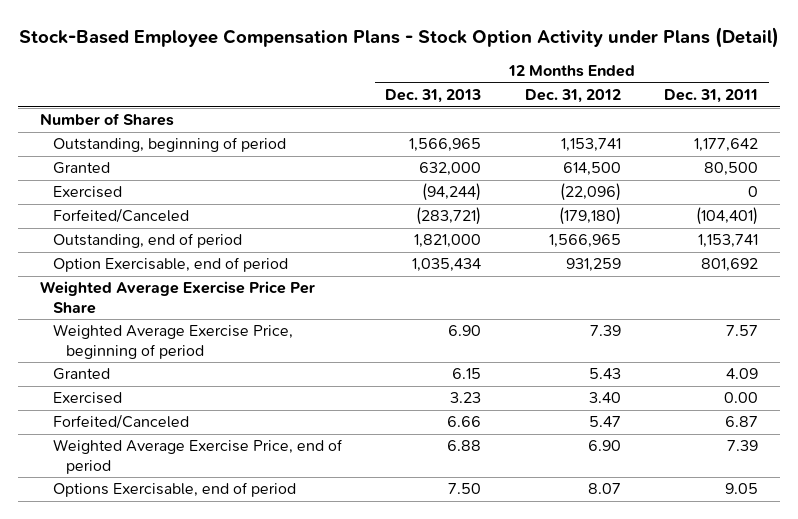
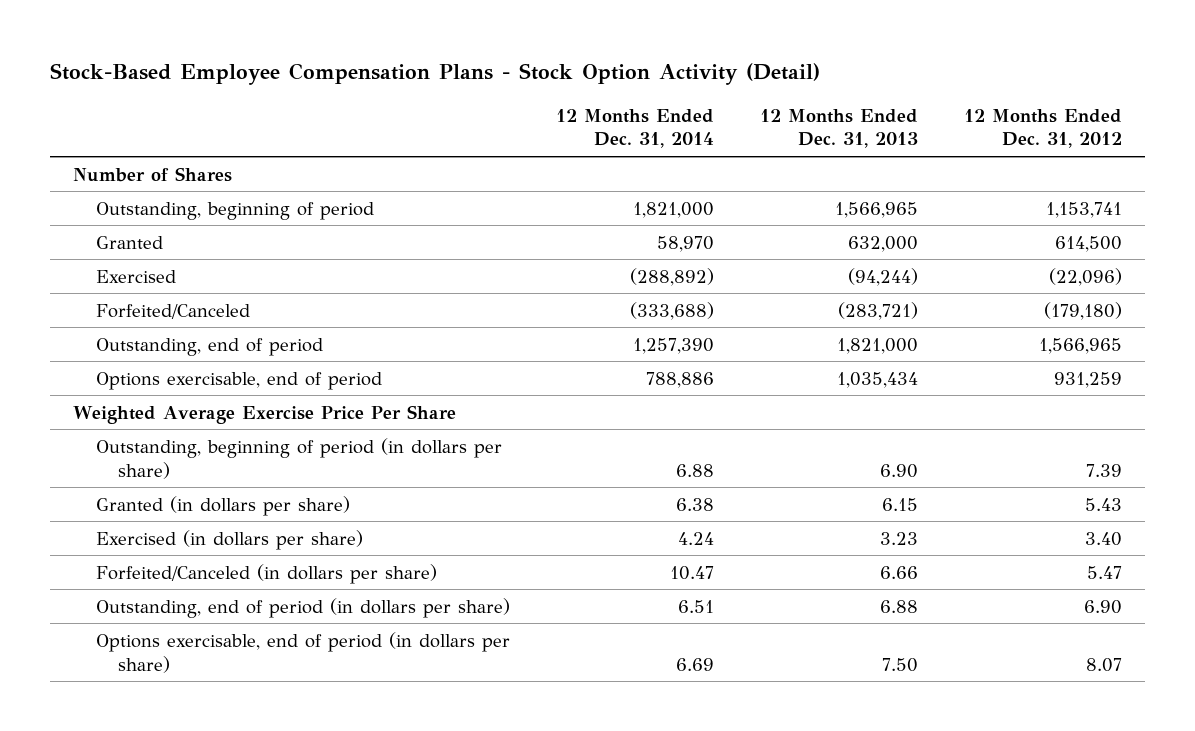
- Stock-Based Employee Compensation Plans - Stock Option Activity under Plans (Detail)
+ Stock-Based Employee Compensation Plans - Stock Option Activity (Detail)
- | 12 Months Ended Dec. 31, 2013 | 12 Months Ended Dec. 31, 2012 | 12 Months Ended Dec. 31, 2011
+ | 12 Months Ended Dec. 31, 2014 | 12 Months Ended Dec. 31, 2013 | 12 Months Ended Dec. 31, 2012
- Option Exercisable, end of period | 1,035,434 | 931,259 | 801,692
+ Options exercisable, end of period | 788,886 | 1,035,434 | 931,259
- Weighted Average Exercise Price, beginning of period | 6.90 | 7.39 | 7.57
- Granted | 6.15 | 5.43 | 4.09
- Exercised | 3.23 | 3.40 | 0.00
- Forfeited/Canceled | 6.66 | 5.47 | 6.87
- Weighted Average Exercise Price, end of period | 6.88 | 6.90 | 7.39
- Options Exercisable, end of period | 7.50 | 8.07 | 9.05
+ Outstanding, beginning of period (in dollars per share) | 6.88 | 6.90 | 7.39
+ Granted (in dollars per share) | 6.38 | 6.15 | 5.43
+ Exercised (in dollars per share) | 4.24 | 3.23 | 3.40
+ Forfeited/Canceled (in dollars per share) | 10.47 | 6.66 | 5.47
+ Outstanding, end of period (in dollars per share) | 6.51 | 6.88 | 6.90
+ Options exercisable, end of period (in dollars per share) | 6.69 | 7.50 | 8.07

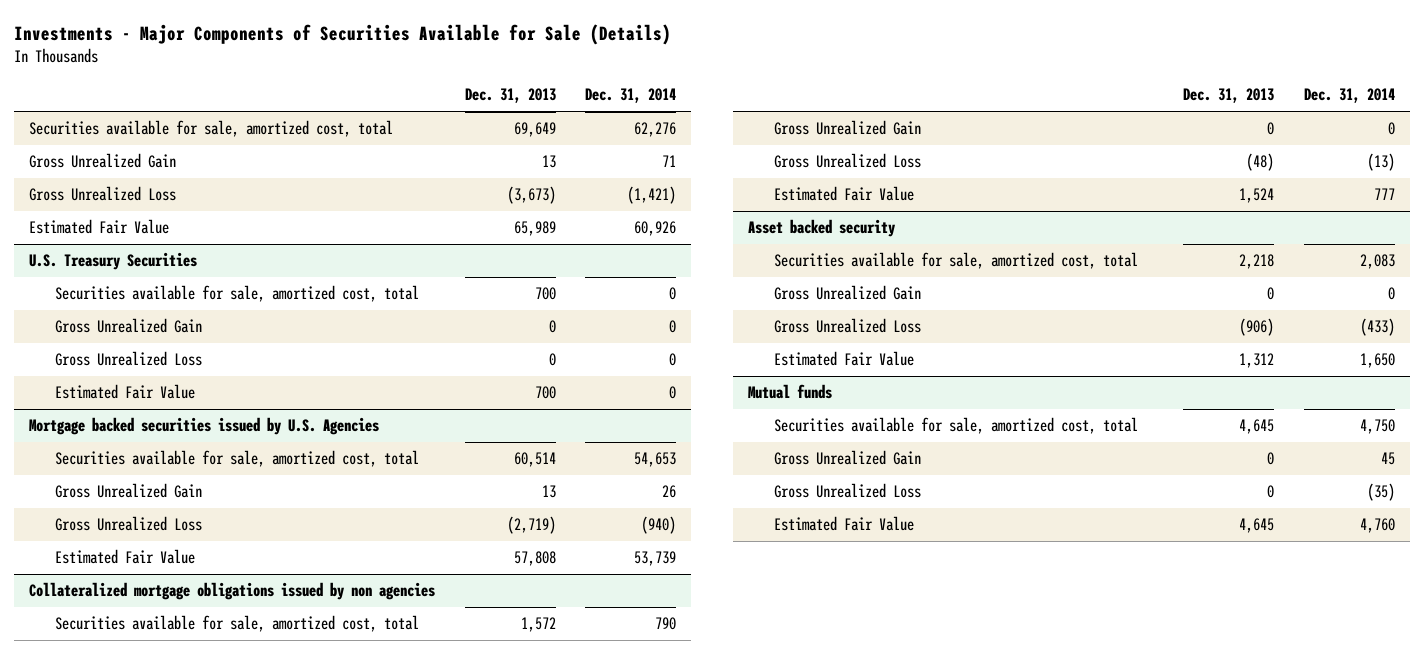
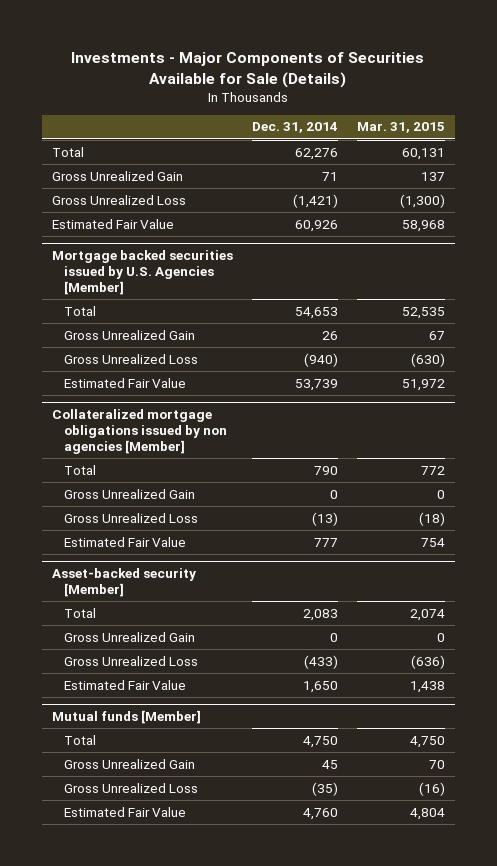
- | Dec. 31, 2013 | Dec. 31, 2014
+ | Dec. 31, 2014 | Mar. 31, 2015
- Securities available for sale, amortized cost, total | 69,649 | 62,276
+ Total | 62,276 | 60,131
- U.S. Treasury Securities
- Securities available for sale, amortized cost, total | 700 | 0
- Gross Unrealized Gain | 0 | 0
- Gross Unrealized Loss | 0 | 0
- Estimated Fair Value | 700 | 0
- Mortgage backed securities issued by U.S. Agencies
- Securities available for sale, amortized cost, total | 60,514 | 54,653
+ Mortgage backed securities issued by U.S. Agencies [Member]
+ Total | 54,653 | 52,535
- Collateralized mortgage obligations issued by non agencies
- Securities available for sale, amortized cost, total | 1,572 | 790
+ Collateralized mortgage obligations issued by non agencies [Member]
+ Total | 790 | 772
- Asset backed security
- Securities available for sale, amortized cost, total | 2,218 | 2,083
+ Asset-backed security [Member]
+ Total | 2,083 | 2,074
- Mutual funds
- Securities available for sale, amortized cost, total | 4,645 | 4,750
+ Mutual funds [Member]
+ Total | 4,750 | 4,750

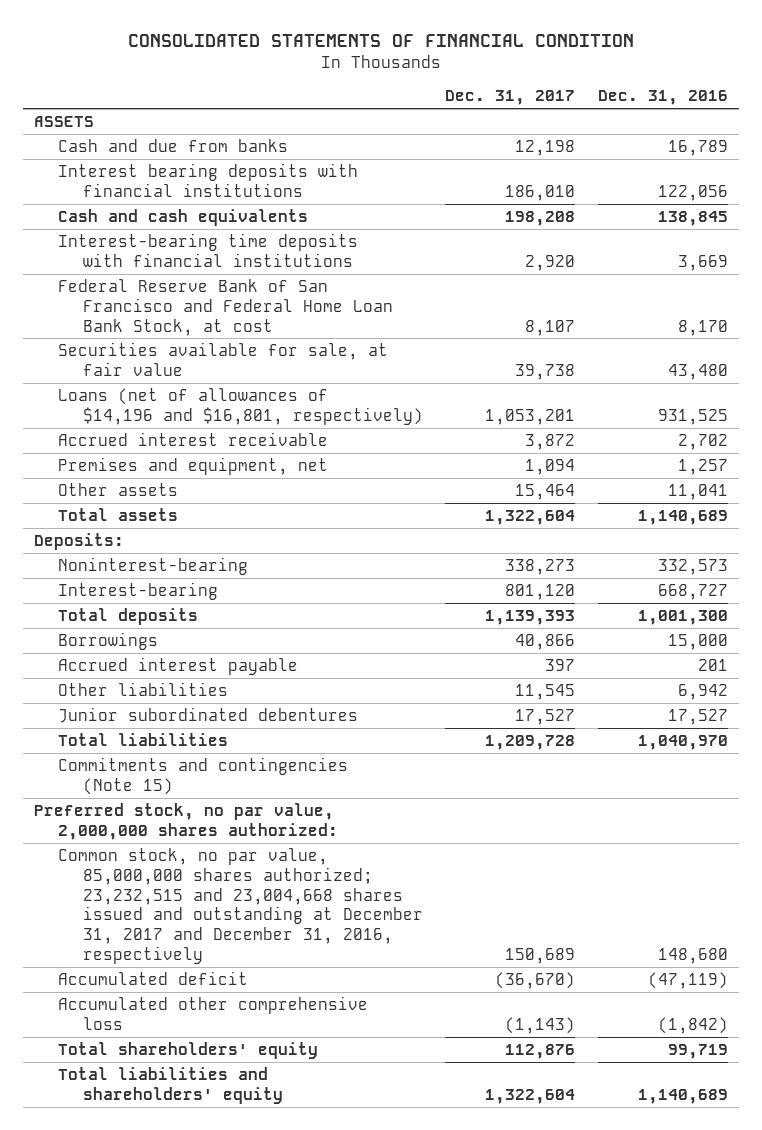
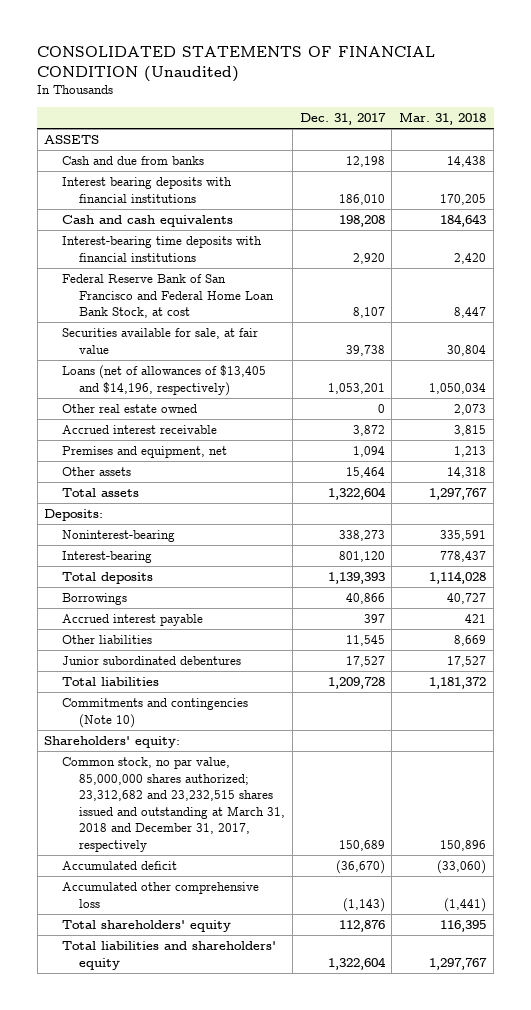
- CONSOLIDATED STATEMENTS OF FINANCIAL CONDITION
+ CONSOLIDATED STATEMENTS OF FINANCIAL CONDITION (Unaudited)
- | Dec. 31, 2017 | Dec. 31, 2016
+ | Dec. 31, 2017 | Mar. 31, 2018
- Loans (net of allowances of $14,196 and $16,801, respectively) | 1,053,201 | 931,525
+ Loans (net of allowances of $13,405 and $14,196, respectively) | 1,053,201 | 1,050,034
+ Other real estate owned | 0 | 2,073
- Commitments and contingencies (Note 15)
- Preferred stock, no par value, 2,000,000 shares authorized:
- Common stock, no par value, 85,000,000 shares authorized; 23,232,515 and 23,004,668 shares issued and outstanding at December 31, 2017 and December 31, 2016, respectively | 150,689 | 148,680
+ Commitments and contingencies (Note 10)
+ Shareholders' equity:
+ Common stock, no par value, 85,000,000 shares authorized; 23,312,682 and 23,232,515 shares issued and outstanding at March 31, 2018 and December 31, 2017, respectively | 150,689 | 150,896

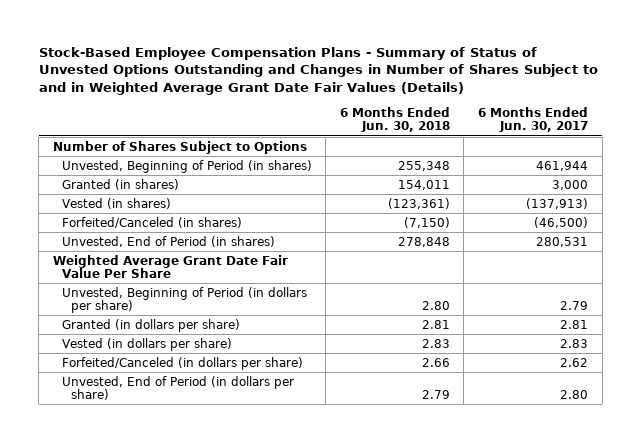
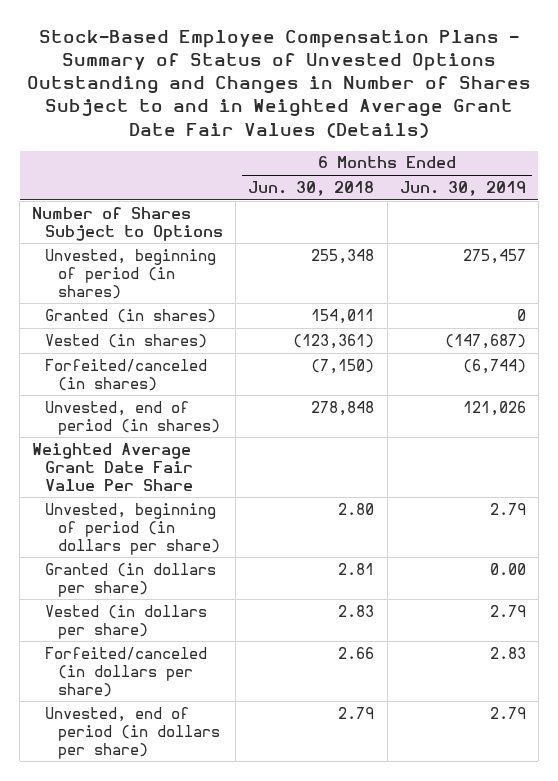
- | 6 Months Ended Jun. 30, 2018 | 6 Months Ended Jun. 30, 2017
+ | 6 Months Ended Jun. 30, 2018 | 6 Months Ended Jun. 30, 2019
- Unvested, Beginning of Period (in shares) | 255,348 | 461,944
+ Unvested, beginning of period (in shares) | 255,348 | 275,457
- Forfeited/Canceled (in shares) | (7,150) | (46,500)
- Unvested, End of Period (in shares) | 278,848 | 280,531
+ Forfeited/canceled (in shares) | (7,150) | (6,744)
+ Unvested, end of period (in shares) | 278,848 | 121,026
- Unvested, Beginning of Period (in dollars per share) | 2.80 | 2.79
+ Unvested, beginning of period (in dollars per share) | 2.80 | 2.79
- Forfeited/Canceled (in dollars per share) | 2.66 | 2.62
- Unvested, End of Period (in dollars per share) | 2.79 | 2.80
+ Forfeited/canceled (in dollars per share) | 2.66 | 2.83
+ Unvested, end of period (in dollars per share) | 2.79 | 2.79

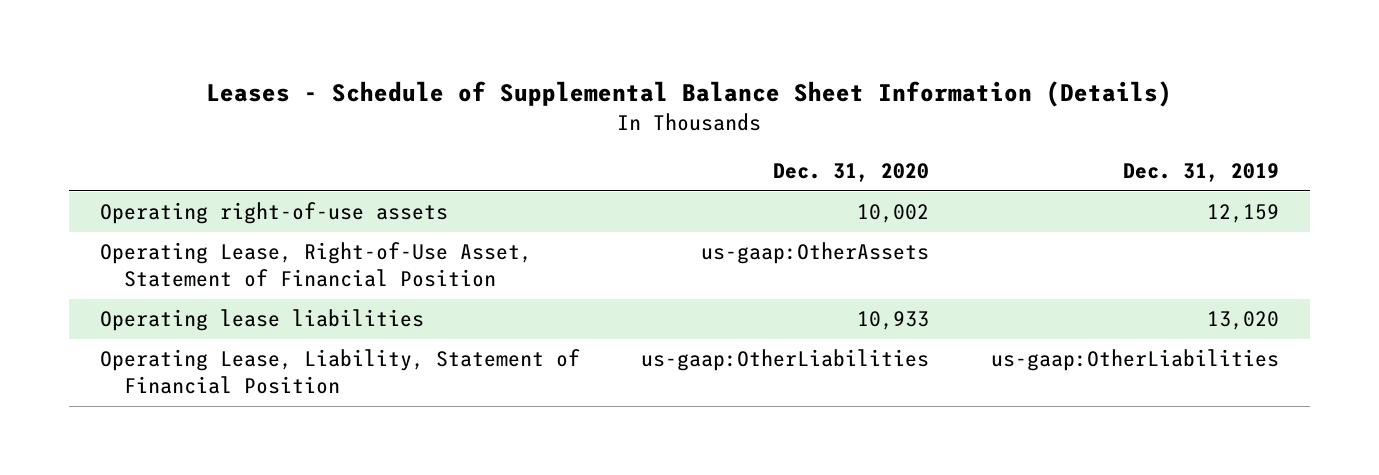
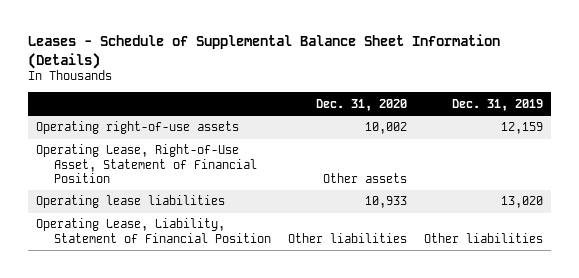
- Operating Lease, Right-of-Use Asset, Statement of Financial Position | us-gaap:OtherAssets |
+ Operating Lease, Right-of-Use Asset, Statement of Financial Position | Other assets |
- Operating Lease, Liability, Statement of Financial Position | us-gaap:OtherLiabilities | us-gaap:OtherLiabilities
+ Operating Lease, Liability, Statement of Financial Position | Other liabilities | Other liabilities

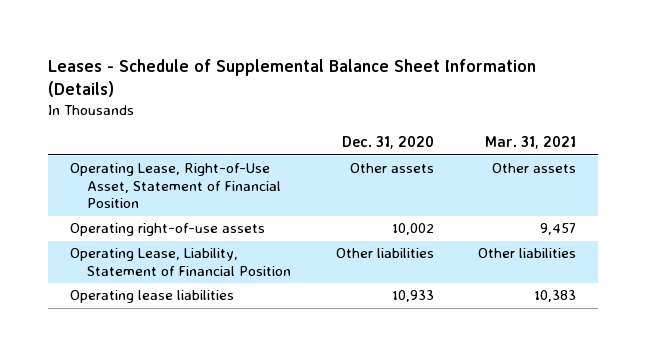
- | Dec. 31, 2020 | Dec. 31, 2019
+ | Dec. 31, 2020 | Mar. 31, 2021
moved down: Operating right-of-use assets | 10,002 | 9,457
moved down: Operating lease liabilities | 10,933 | 10,383

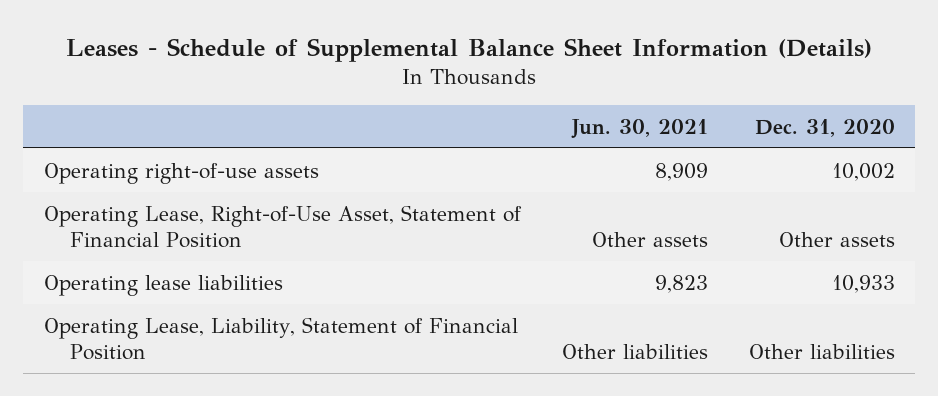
- | Dec. 31, 2020 | Mar. 31, 2021
+ | Jun. 30, 2021 | Dec. 31, 2020
moved down: Operating Lease, Right-of-Use Asset, Statement of Financial Position | Other assets | Other assets
moved down: Operating Lease, Liability, Statement of Financial Position | Other liabilities | Other liabilities

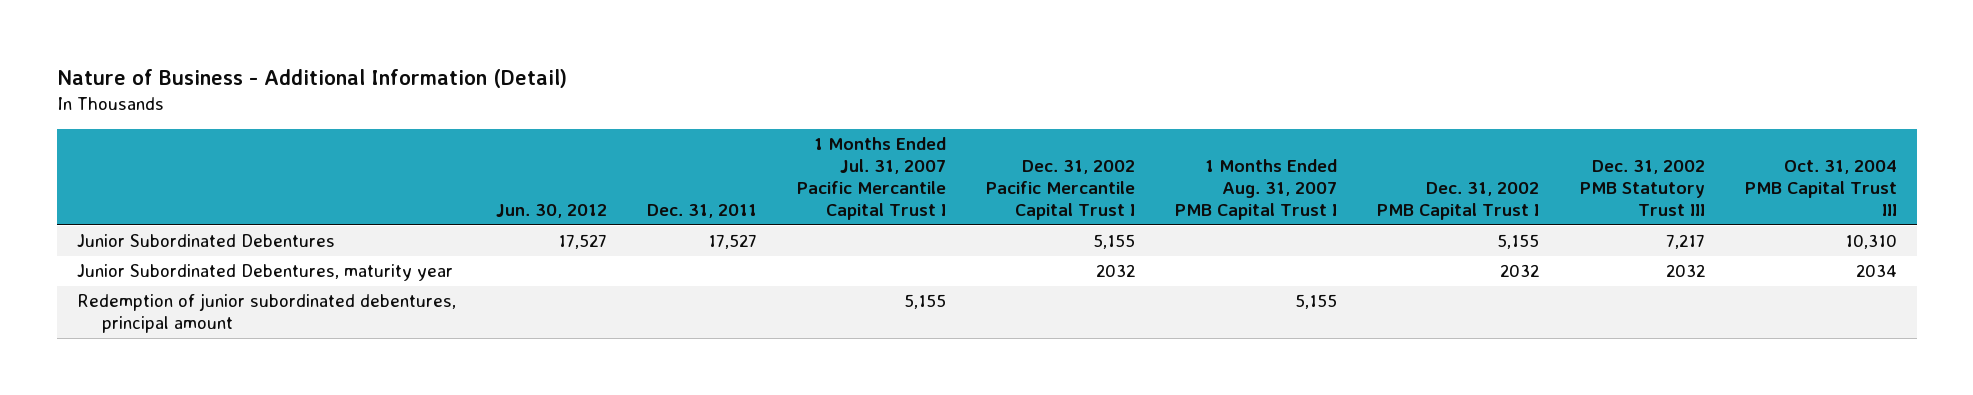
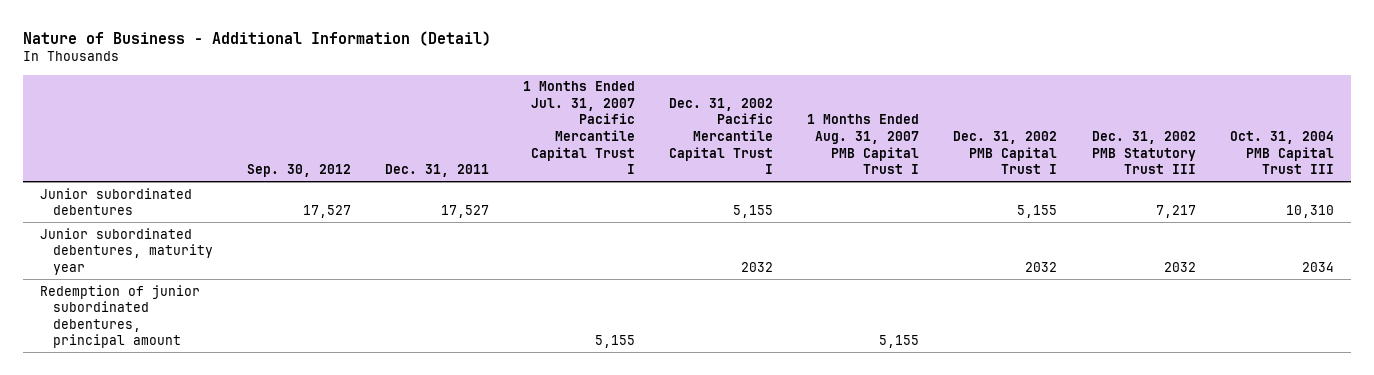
- | Jun. 30, 2012 | Dec. 31, 2011 | 1 Months Ended Jul. 31, 2007 Pacific Mercantile Capital Trust I | Dec. 31, 2002 Pacific Mercantile Capital Trust I | 1 Months Ended Aug. 31, 2007 PMB Capital Trust I | Dec. 31, 2002 PMB Capital Trust I | Dec. 31, 2002 PMB Statutory Trust III | Oct. 31, 2004 PMB Capital Trust III
+ | Sep. 30, 2012 | Dec. 31, 2011 | 1 Months Ended Jul. 31, 2007 Pacific Mercantile Capital Trust I | Dec. 31, 2002 Pacific Mercantile Capital Trust I | 1 Months Ended Aug. 31, 2007 PMB Capital Trust I | Dec. 31, 2002 PMB Capital Trust I | Dec. 31, 2002 PMB Statutory Trust III | Oct. 31, 2004 PMB Capital Trust III
- Junior Subordinated Debentures | 17,527 | 17,527 | | 5,155 | | 5,155 | 7,217 | 10,310
- Junior Subordinated Debentures, maturity year | | | | 2032 | | 2032 | 2032 | 2034
+ Junior subordinated debentures | 17,527 | 17,527 | | 5,155 | | 5,155 | 7,217 | 10,310
+ Junior subordinated debentures, maturity year | | | | 2032 | | 2032 | 2032 | 2034

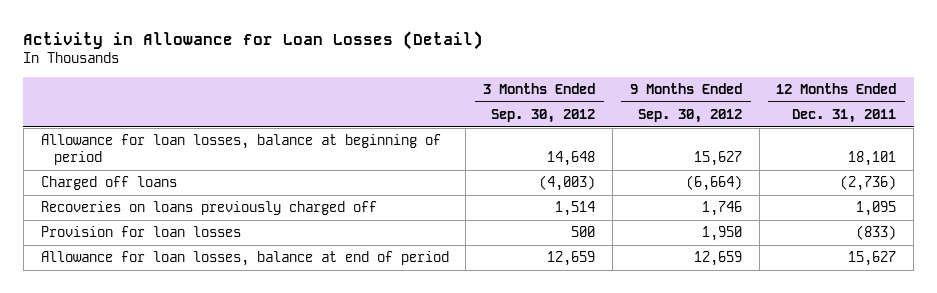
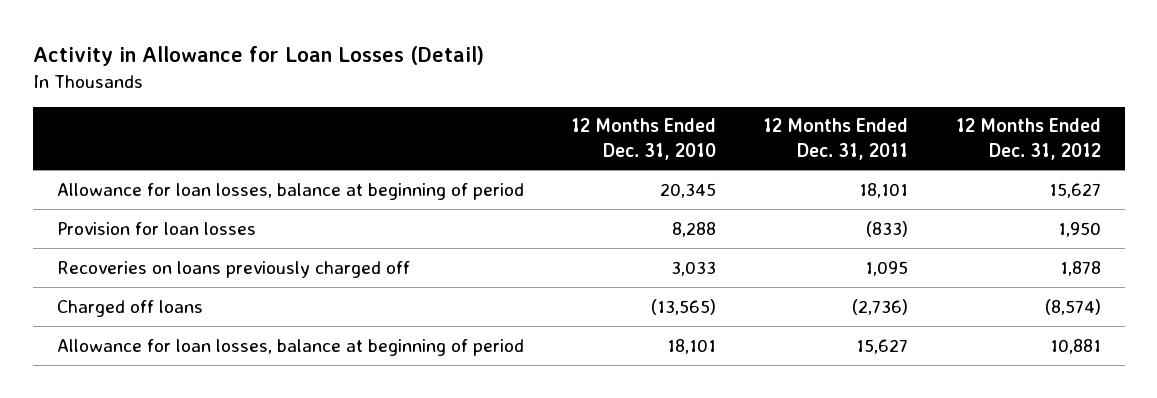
- | 3 Months Ended Sep. 30, 2012 | 9 Months Ended Sep. 30, 2012 | 12 Months Ended Dec. 31, 2011
+ | 12 Months Ended Dec. 31, 2010 | 12 Months Ended Dec. 31, 2011 | 12 Months Ended Dec. 31, 2012
- Allowance for loan losses, balance at end of period | 12,659 | 12,659 | 15,627
moved down: Recoveries on loans previously charged off | 3,033 | 1,095 | 1,878
moved down: Charged off loans | (13,565) | (2,736) | (8,574)
+ Allowance for loan losses, balance at beginning of period | 18,101 | 15,627 | 10,881

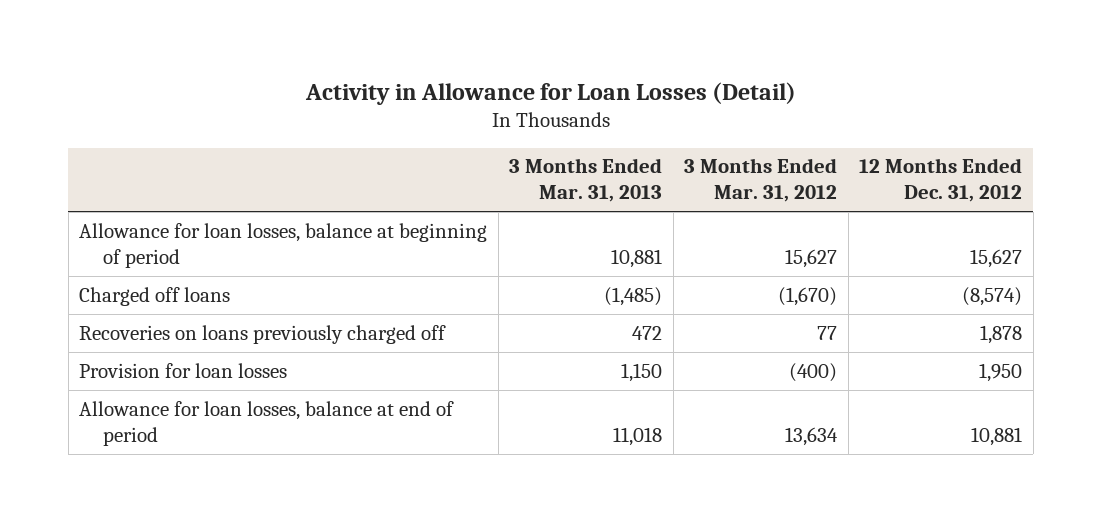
- | 12 Months Ended Dec. 31, 2010 | 12 Months Ended Dec. 31, 2011 | 12 Months Ended Dec. 31, 2012
+ | 3 Months Ended Mar. 31, 2013 | 3 Months Ended Mar. 31, 2012 | 12 Months Ended Dec. 31, 2012
- Allowance for loan losses, balance at beginning of period | 18,101 | 15,627 | 10,881
moved down: Recoveries on loans previously charged off | 472 | 77 | 1,878
moved down: Provision for loan losses | 1,150 | (400) | 1,950
+ Allowance for loan losses, balance at end of period | 11,018 | 13,634 | 10,881

